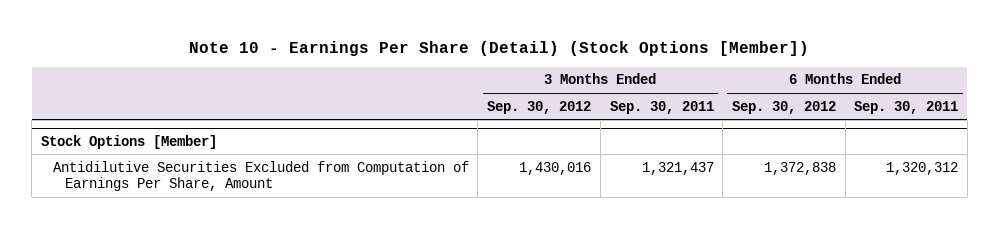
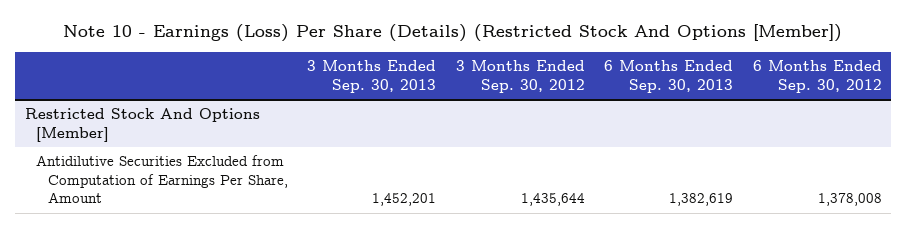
- Note 10 - Earnings Per Share (Detail) (Stock Options [Member])
+ Note 10 - Earnings (Loss) Per Share (Details) (Restricted Stock And Options [Member])
- | 3 Months Ended Sep. 30, 2012 | 3 Months Ended Sep. 30, 2011 | 6 Months Ended Sep. 30, 2012 | 6 Months Ended Sep. 30, 2011
+ | 3 Months Ended Sep. 30, 2013 | 3 Months Ended Sep. 30, 2012 | 6 Months Ended Sep. 30, 2013 | 6 Months Ended Sep. 30, 2012
- Stock Options [Member]
- Antidilutive Securities Excluded from Computation of Earnings Per Share, Amount | 1,430,016 | 1,321,437 | 1,372,838 | 1,320,312
+ Restricted Stock And Options [Member]
+ Antidilutive Securities Excluded from Computation of Earnings Per Share, Amount | 1,452,201 | 1,435,644 | 1,382,619 | 1,378,008

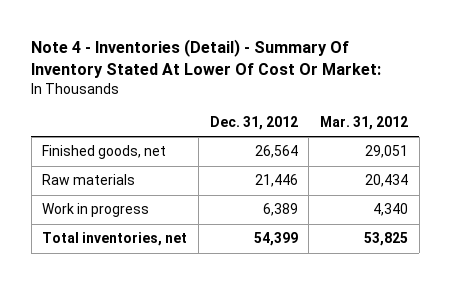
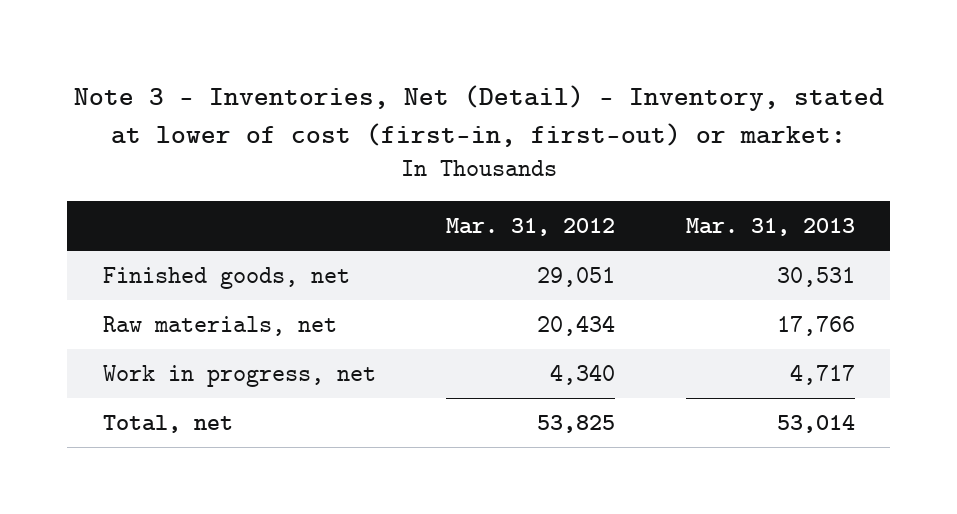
- Note 4 - Inventories (Detail) - Summary Of Inventory Stated At Lower Of Cost Or Market:
+ Note 3 - Inventories, Net (Detail) - Inventory, stated at lower of cost (first-in, first-out) or market:
- | Dec. 31, 2012 | Mar. 31, 2012
+ | Mar. 31, 2012 | Mar. 31, 2013
- Raw materials | 21,446 | 20,434
- Work in progress | 6,389 | 4,340
- Total inventories, net | 54,399 | 53,825
+ Raw materials, net | 20,434 | 17,766
+ Work in progress, net | 4,340 | 4,717
+ Total, net | 53,825 | 53,014

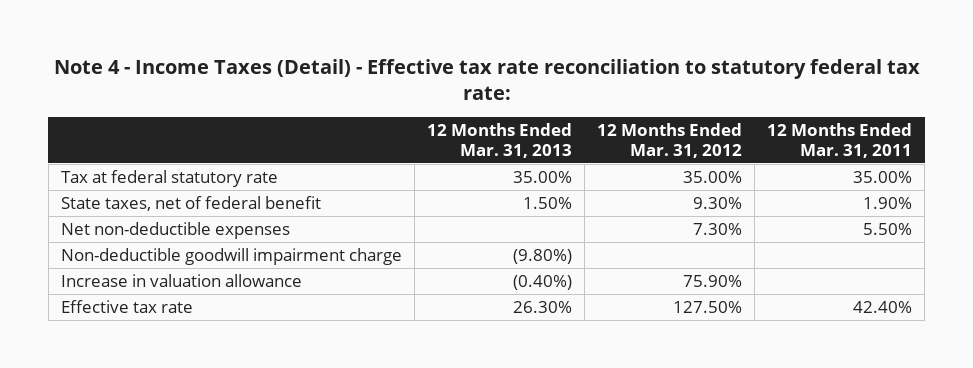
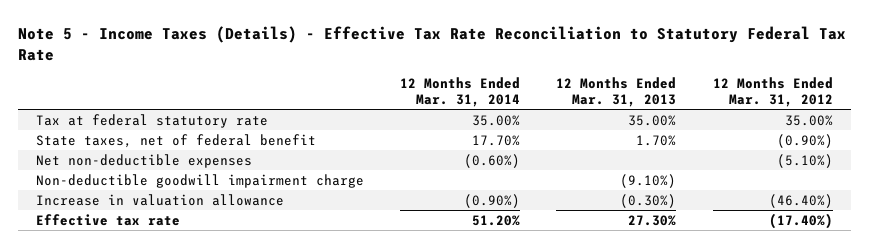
- Note 4 - Income Taxes (Detail) - Effective tax rate reconciliation to statutory federal tax rate:
+ Note 5 - Income Taxes (Details) - Effective Tax Rate Reconciliation to Statutory Federal Tax Rate
- | 12 Months Ended Mar. 31, 2013 | 12 Months Ended Mar. 31, 2012 | 12 Months Ended Mar. 31, 2011
+ | 12 Months Ended Mar. 31, 2014 | 12 Months Ended Mar. 31, 2013 | 12 Months Ended Mar. 31, 2012
- State taxes, net of federal benefit | 1.50% | 9.30% | 1.90%
- Net non-deductible expenses | | 7.30% | 5.50%
- Non-deductible goodwill impairment charge | (9.80%) | |
- Increase in valuation allowance | (0.40%) | 75.90% |
- Effective tax rate | 26.30% | 127.50% | 42.40%
+ State taxes, net of federal benefit | 17.70% | 1.70% | (0.90%)
+ Net non-deductible expenses | (0.60%) | | (5.10%)
+ Non-deductible goodwill impairment charge | | (9.10%) |
+ Increase in valuation allowance | (0.90%) | (0.30%) | (46.40%)
+ Effective tax rate | 51.20% | 27.30% | (17.40%)

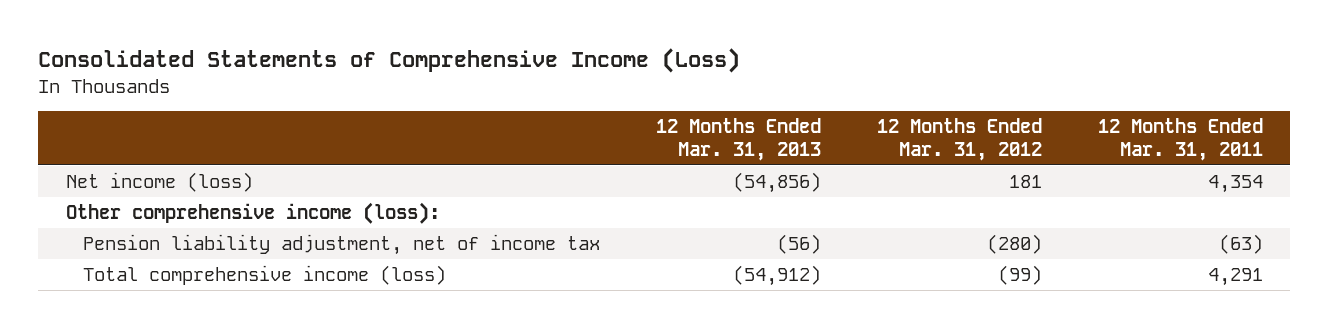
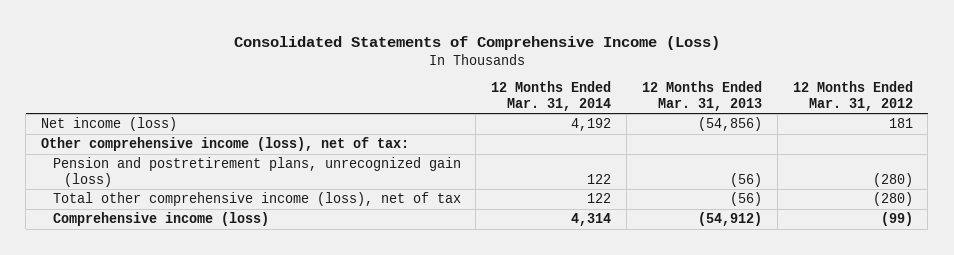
- | 12 Months Ended Mar. 31, 2013 | 12 Months Ended Mar. 31, 2012 | 12 Months Ended Mar. 31, 2011
+ | 12 Months Ended Mar. 31, 2014 | 12 Months Ended Mar. 31, 2013 | 12 Months Ended Mar. 31, 2012
- Other comprehensive income (loss):
- Pension liability adjustment, net of income tax | (56) | (280) | (63)
- Total comprehensive income (loss) | (54,912) | (99) | 4,291
+ Other comprehensive income (loss), net of tax:
+ Pension and postretirement plans, unrecognized gain (loss) | 122 | (56) | (280)
+ Total other comprehensive income (loss), net of tax | 122 | (56) | (280)
+ Comprehensive income (loss) | 4,314 | (54,912) | (99)

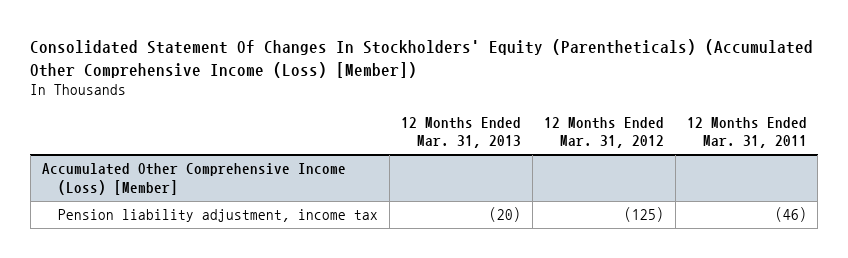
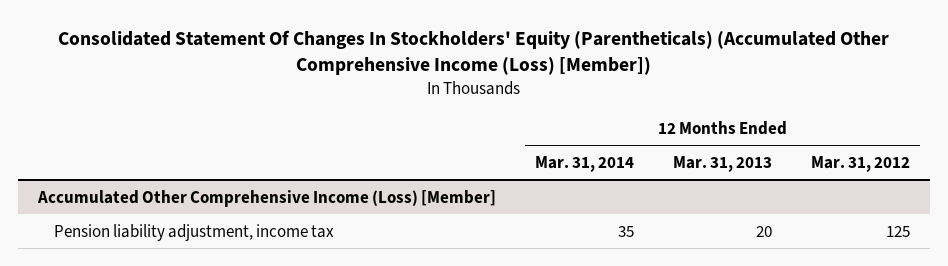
- | 12 Months Ended Mar. 31, 2013 | 12 Months Ended Mar. 31, 2012 | 12 Months Ended Mar. 31, 2011
+ | 12 Months Ended Mar. 31, 2014 | 12 Months Ended Mar. 31, 2013 | 12 Months Ended Mar. 31, 2012
@ Accumulated Other Comprehensive Income (Loss) [Member]
- Pension liability adjustment, income tax | (20) | (125) | (46)
+ Pension liability adjustment, income tax | 35 | 20 | 125

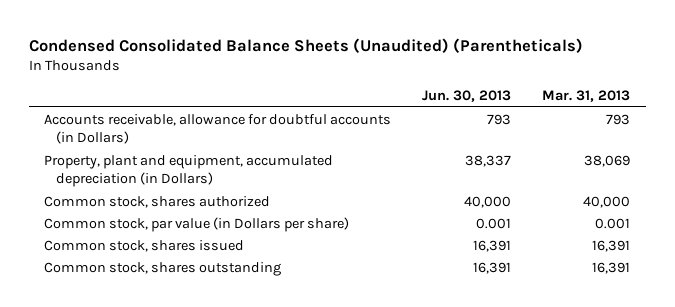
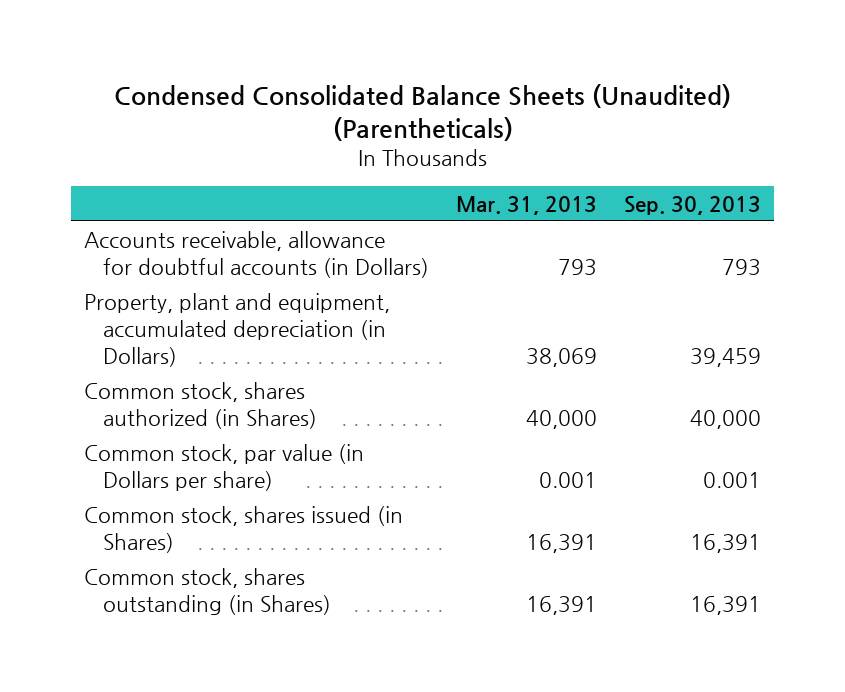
- | Jun. 30, 2013 | Mar. 31, 2013
+ | Mar. 31, 2013 | Sep. 30, 2013
- Common stock, shares authorized | 40,000 | 40,000
+ Common stock, shares authorized (in Shares) | 40,000 | 40,000
- Common stock, shares issued | 16,391 | 16,391
- Common stock, shares outstanding | 16,391 | 16,391
+ Common stock, shares issued (in Shares) | 16,391 | 16,391
+ Common stock, shares outstanding (in Shares) | 16,391 | 16,391

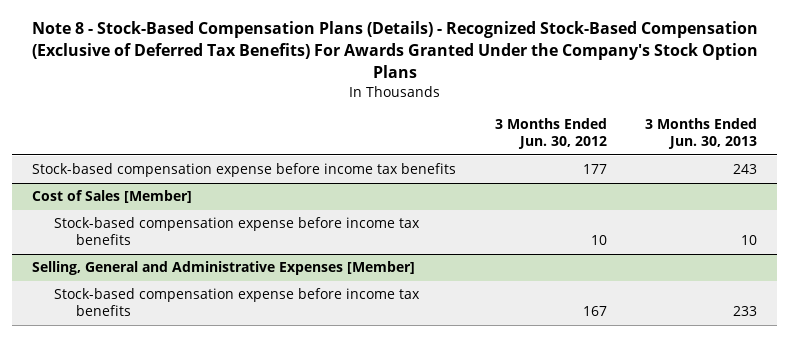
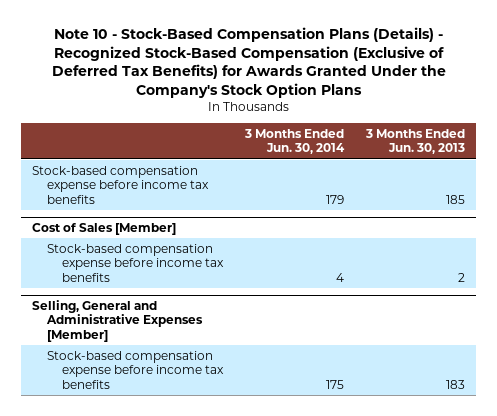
- Note 8 - Stock-Based Compensation Plans (Details) - Recognized Stock-Based Compensation (Exclusive of Deferred Tax Benefits) For Awards Granted Under the Company's Stock Option Plans
+ Note 10 - Stock-Based Compensation Plans (Details) - Recognized Stock-Based Compensation (Exclusive of Deferred Tax Benefits) for Awards Granted Under the Company's Stock Option Plans
- | 3 Months Ended Jun. 30, 2012 | 3 Months Ended Jun. 30, 2013
+ | 3 Months Ended Jun. 30, 2014 | 3 Months Ended Jun. 30, 2013
- Stock-based compensation expense before income tax benefits | 177 | 243
+ Stock-based compensation expense before income tax benefits | 179 | 185
@ Cost of Sales [Member]
- Stock-based compensation expense before income tax benefits | 10 | 10
+ Stock-based compensation expense before income tax benefits | 4 | 2
@ Selling, General and Administrative Expenses [Member]
- Stock-based compensation expense before income tax benefits | 167 | 233
+ Stock-based compensation expense before income tax benefits | 175 | 183

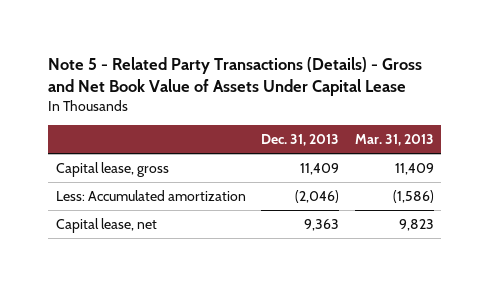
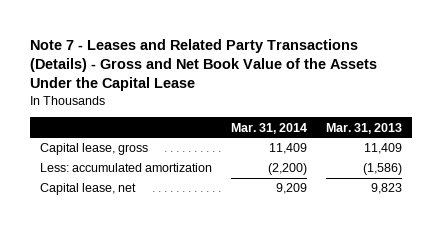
- Note 5 - Related Party Transactions (Details) - Gross and Net Book Value of Assets Under Capital Lease
+ Note 7 - Leases and Related Party Transactions (Details) - Gross and Net Book Value of the Assets Under the Capital Lease
- | Dec. 31, 2013 | Mar. 31, 2013
+ | Mar. 31, 2014 | Mar. 31, 2013
- Less: Accumulated amortization | (2,046) | (1,586)
+ Less: accumulated amortization | (2,200) | (1,586)

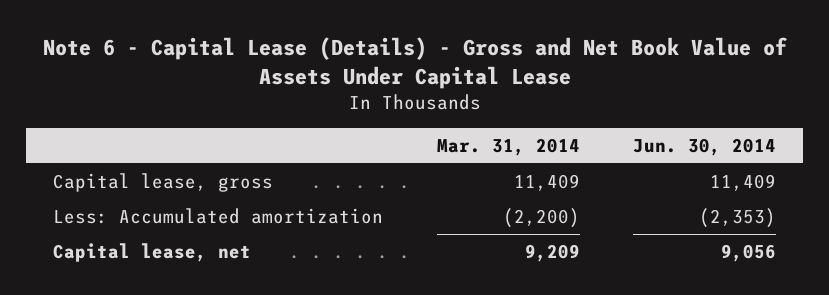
- Note 7 - Leases and Related Party Transactions (Details) - Gross and Net Book Value of the Assets Under the Capital Lease
+ Note 6 - Capital Lease (Details) - Gross and Net Book Value of Assets Under Capital Lease
- | Mar. 31, 2014 | Mar. 31, 2013
+ | Mar. 31, 2014 | Jun. 30, 2014
- Less: accumulated amortization | (2,200) | (1,586)
+ Less: Accumulated amortization | (2,200) | (2,353)

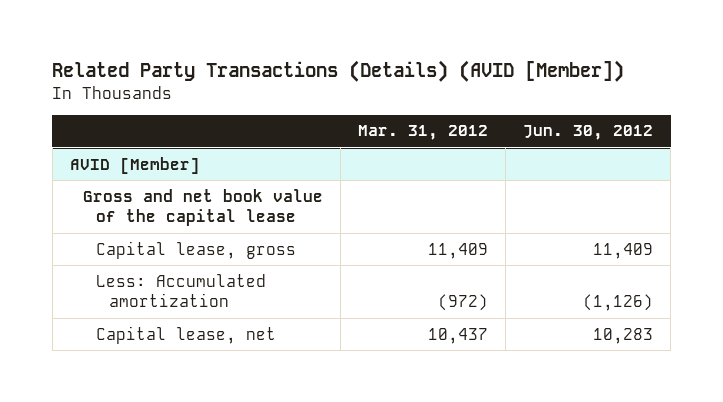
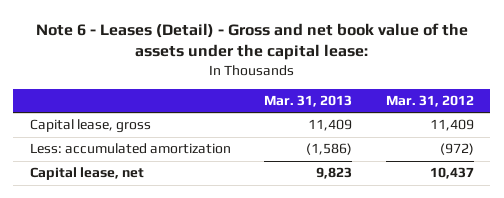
- Related Party Transactions (Details) (AVID [Member])
+ Note 6 - Leases (Detail) - Gross and net book value of the assets under the capital lease:
- | Mar. 31, 2012 | Jun. 30, 2012
+ | Mar. 31, 2013 | Mar. 31, 2012
- AVID [Member]
- Gross and net book value of the capital lease
- Less: Accumulated amortization | (972) | (1,126)
+ Less: accumulated amortization | (1,586) | (972)

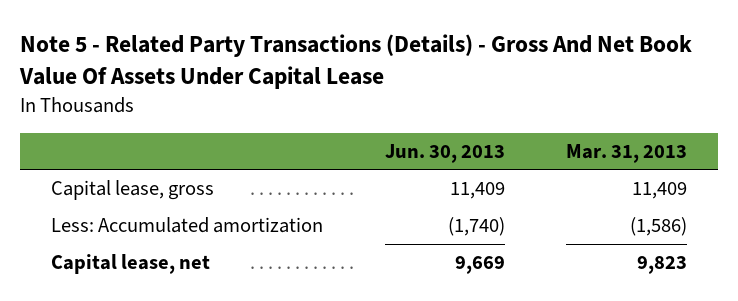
- Note 6 - Leases (Detail) - Gross and net book value of the assets under the capital lease:
+ Note 5 - Related Party Transactions (Details) - Gross And Net Book Value Of Assets Under Capital Lease
- | Mar. 31, 2013 | Mar. 31, 2012
+ | Jun. 30, 2013 | Mar. 31, 2013
- Less: accumulated amortization | (1,586) | (972)
+ Less: Accumulated amortization | (1,740) | (1,586)

